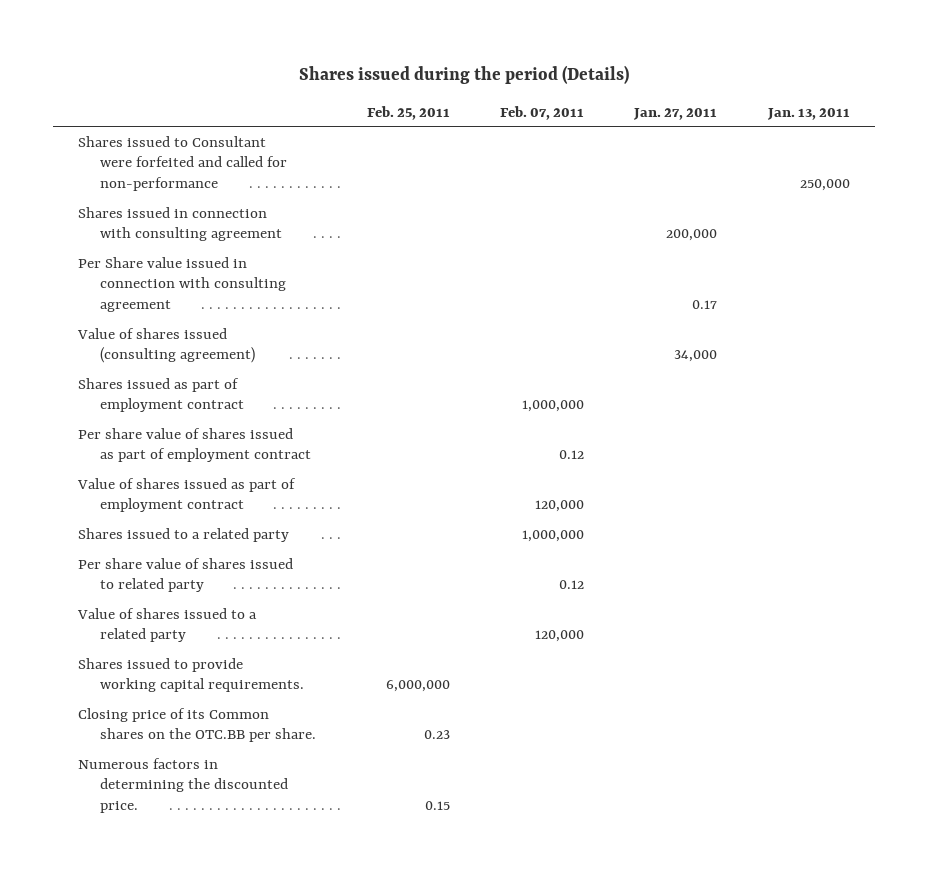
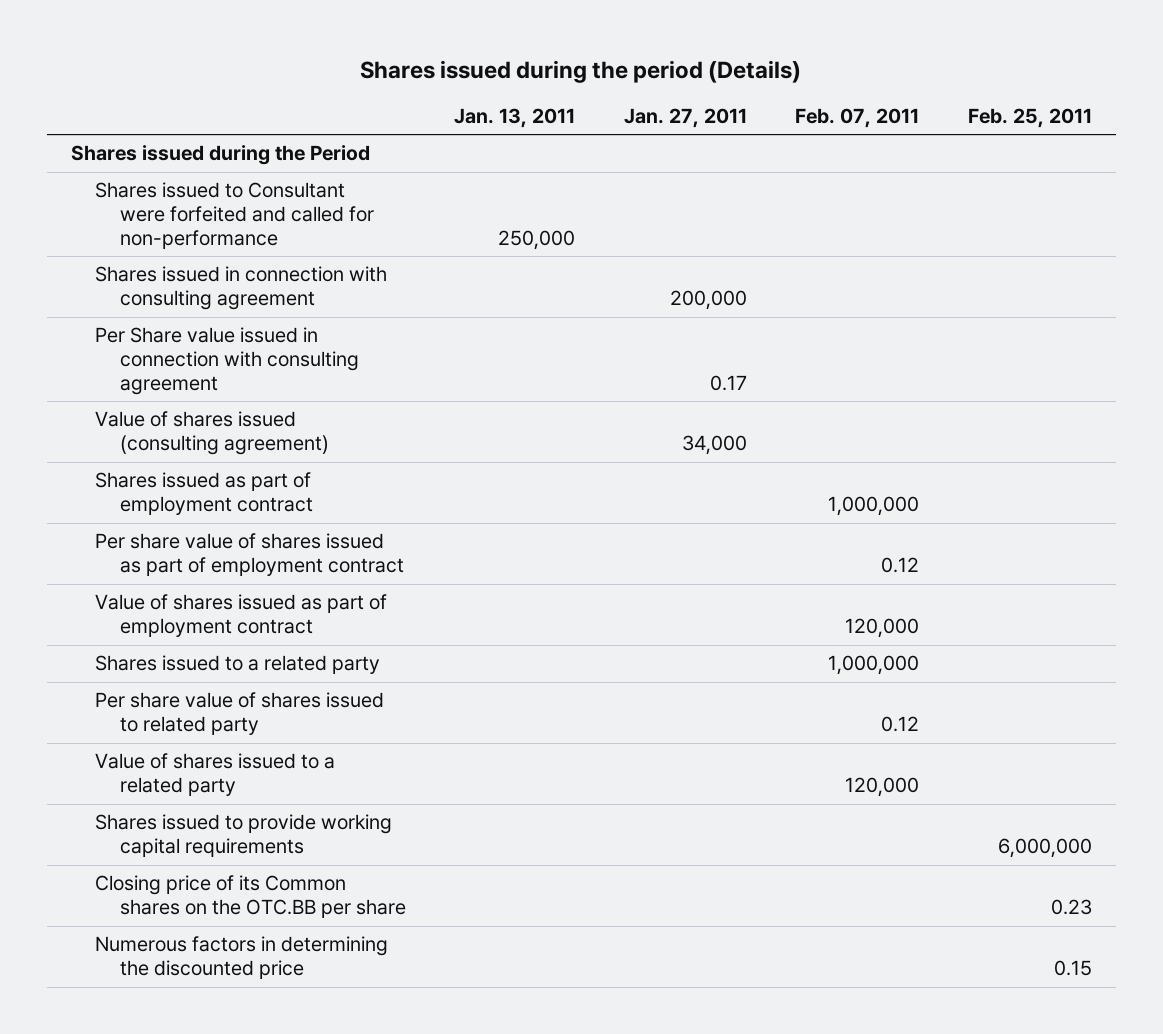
- | Feb. 25, 2011 | Feb. 07, 2011 | Jan. 27, 2011 | Jan. 13, 2011
+ | Jan. 13, 2011 | Jan. 27, 2011 | Feb. 07, 2011 | Feb. 25, 2011
+ Shares issued during the Period
- Shares issued to provide working capital requirements. | 6,000,000 | | |
- Closing price of its Common shares on the OTC.BB per share. | 0.23 | | |
- Numerous factors in determining the discounted price. | 0.15 | | |
+ Shares issued to provide working capital requirements | | | | 6,000,000
+ Closing price of its Common shares on the OTC.BB per share | | | | 0.23
+ Numerous factors in determining the discounted price | | | | 0.15

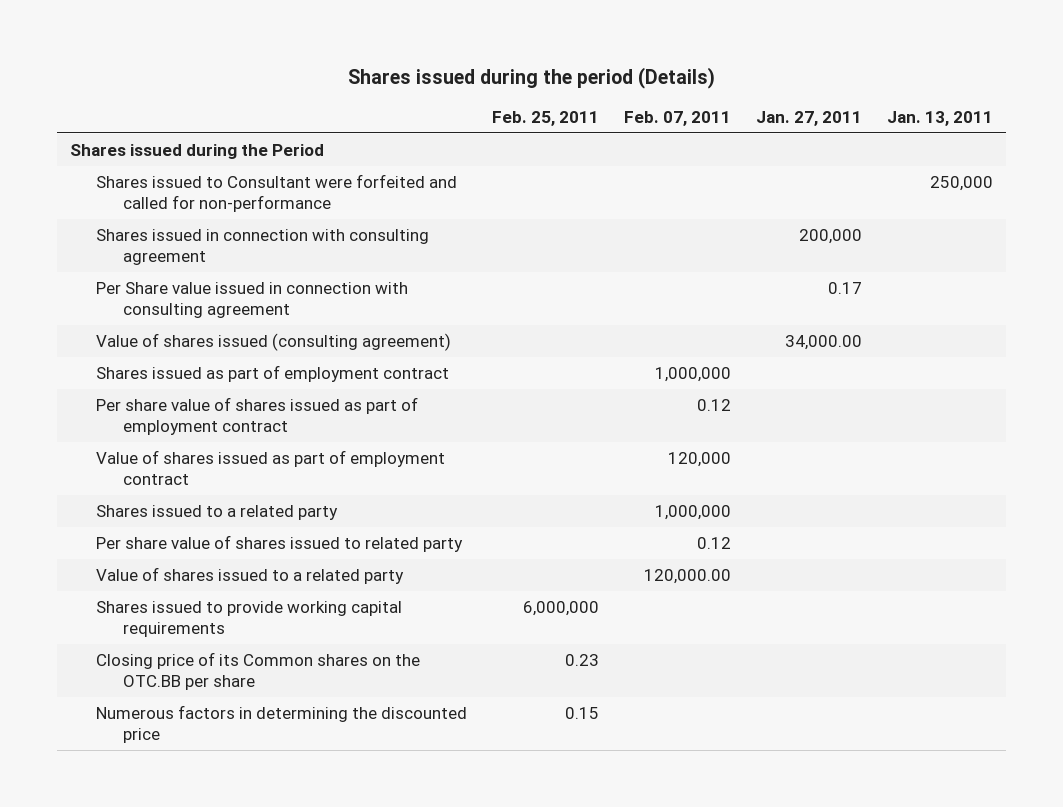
- | Jan. 13, 2011 | Jan. 27, 2011 | Feb. 07, 2011 | Feb. 25, 2011
+ | Feb. 25, 2011 | Feb. 07, 2011 | Jan. 27, 2011 | Jan. 13, 2011
- Value of shares issued (consulting agreement) | | 34,000 | |
+ Value of shares issued (consulting agreement) | | | 34,000.00 |
- Value of shares issued to a related party | | | 120,000 |
+ Value of shares issued to a related party | | 120,000.00 | |

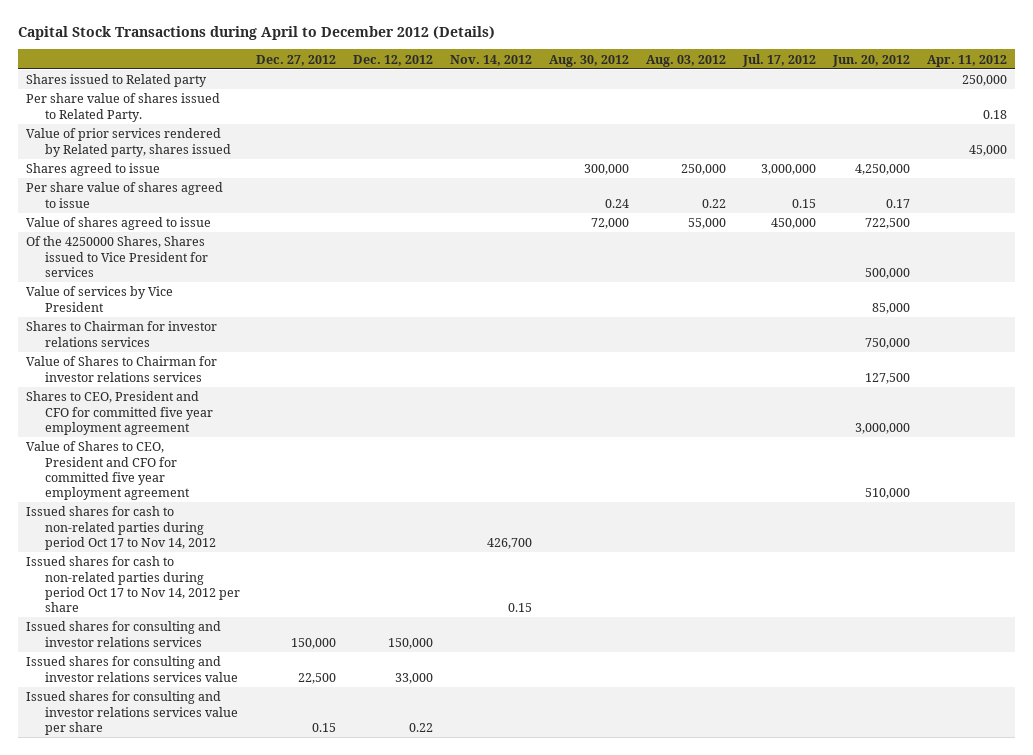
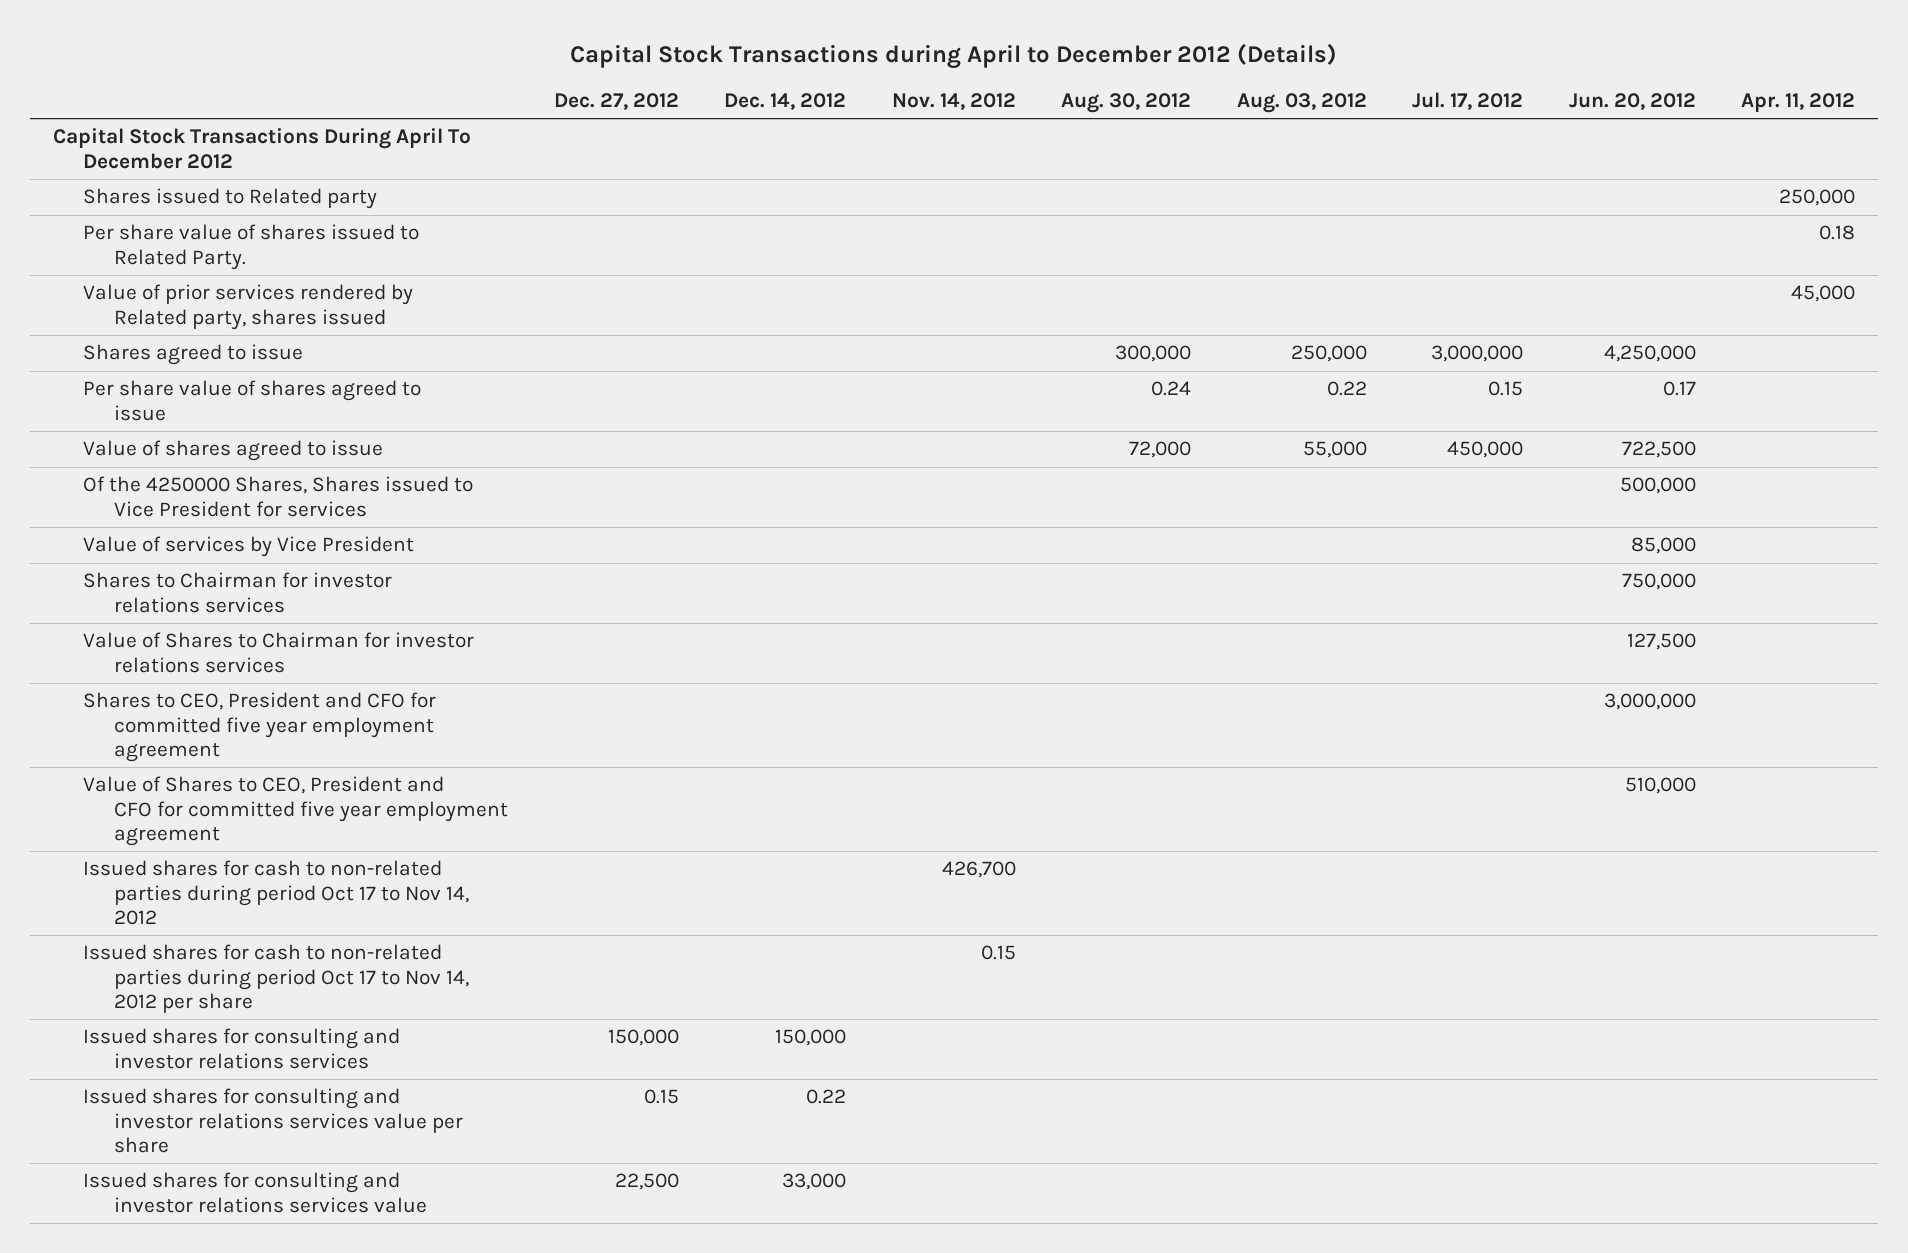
- | Dec. 27, 2012 | Dec. 12, 2012 | Nov. 14, 2012 | Aug. 30, 2012 | Aug. 03, 2012 | Jul. 17, 2012 | Jun. 20, 2012 | Apr. 11, 2012
+ | Dec. 27, 2012 | Dec. 14, 2012 | Nov. 14, 2012 | Aug. 30, 2012 | Aug. 03, 2012 | Jul. 17, 2012 | Jun. 20, 2012 | Apr. 11, 2012
+ Capital Stock Transactions During April To December 2012
moved down: Issued shares for consulting and investor relations services value | 22,500 | 33,000 | | | | | |

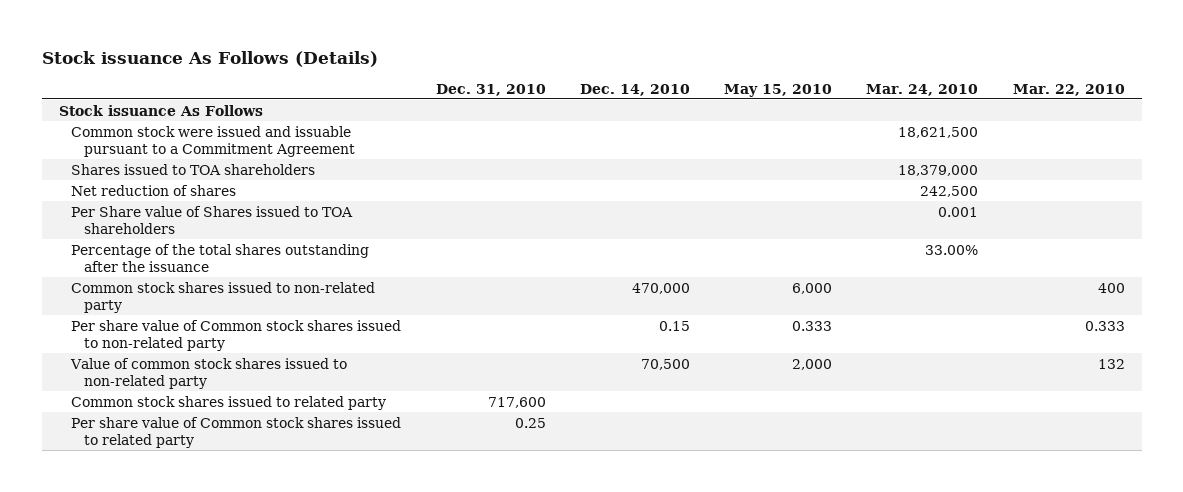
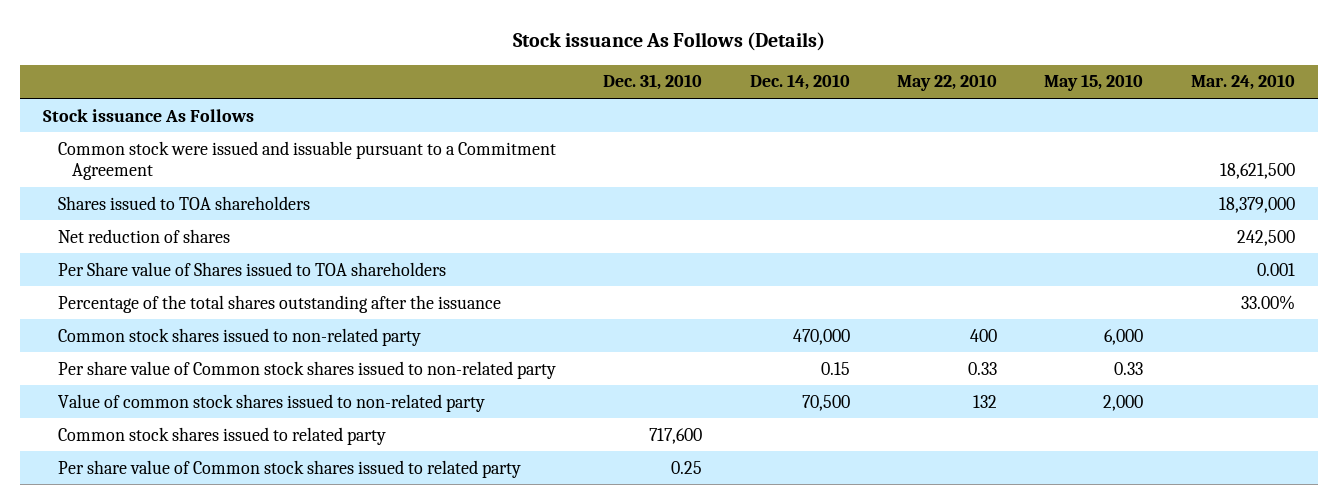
- | Dec. 31, 2010 | Dec. 14, 2010 | May 15, 2010 | Mar. 24, 2010 | Mar. 22, 2010
+ | Dec. 31, 2010 | Dec. 14, 2010 | May 22, 2010 | May 15, 2010 | Mar. 24, 2010
- Per share value of Common stock shares issued to non-related party | | 0.15 | 0.333 | | 0.333
+ Per share value of Common stock shares issued to non-related party | | 0.15 | 0.33 | 0.33 |

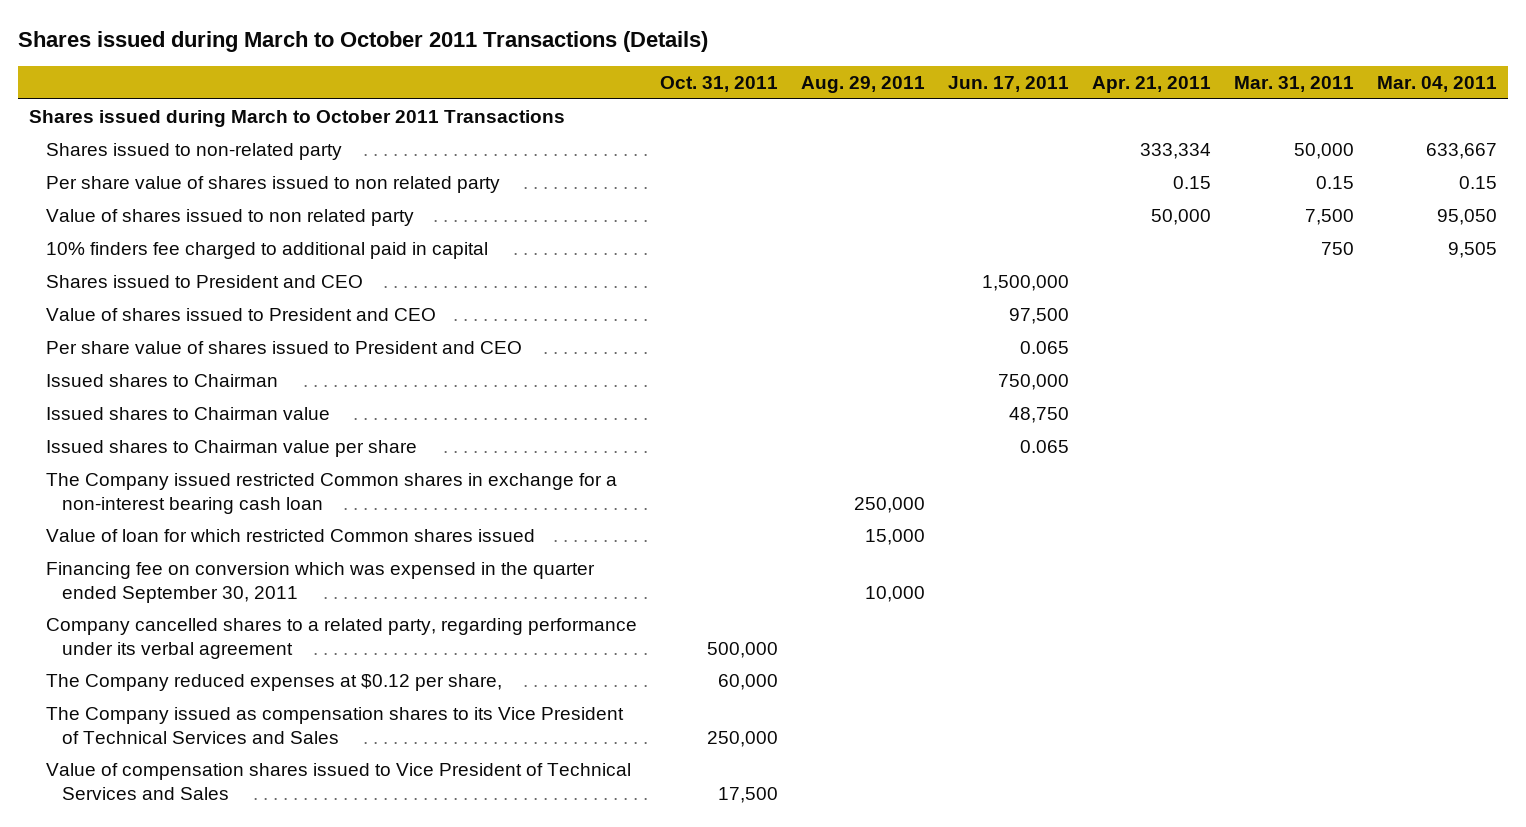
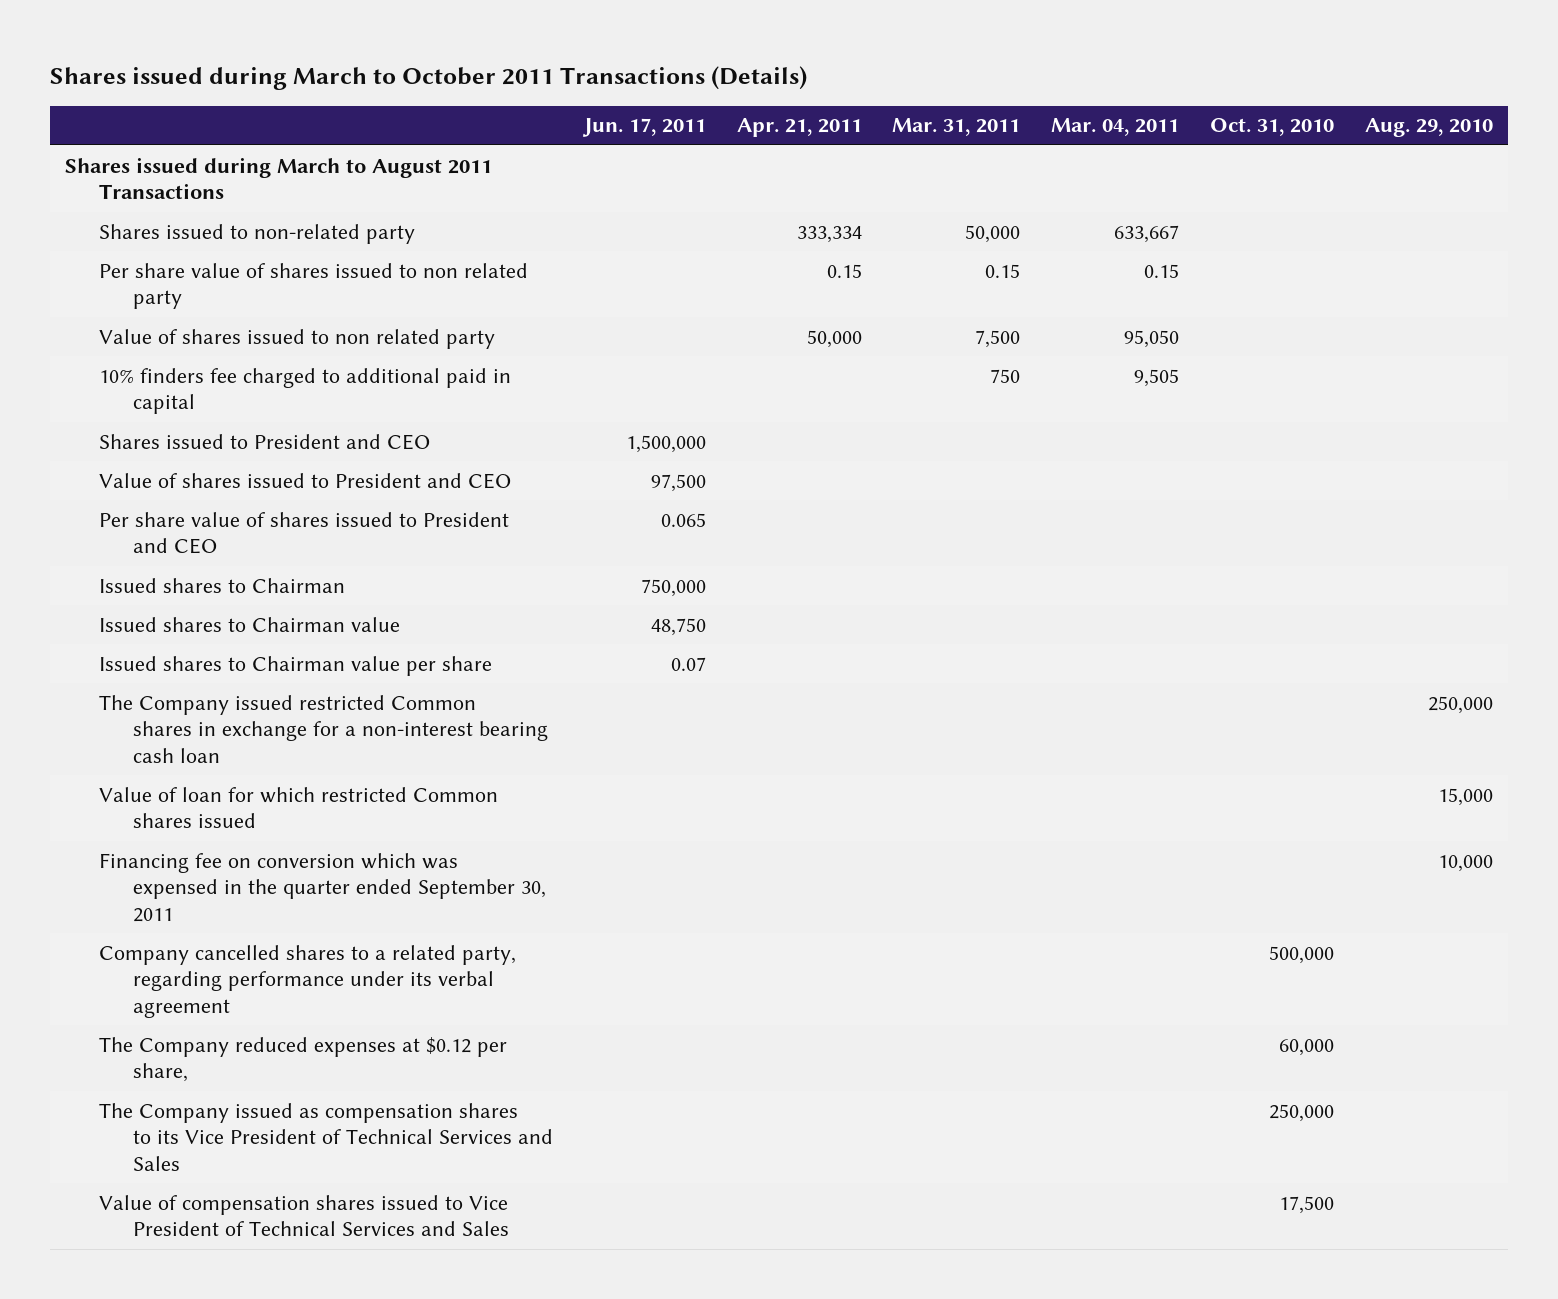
- | Oct. 31, 2011 | Aug. 29, 2011 | Jun. 17, 2011 | Apr. 21, 2011 | Mar. 31, 2011 | Mar. 04, 2011
+ | Jun. 17, 2011 | Apr. 21, 2011 | Mar. 31, 2011 | Mar. 04, 2011 | Oct. 31, 2010 | Aug. 29, 2010
- Shares issued during March to October 2011 Transactions
+ Shares issued during March to August 2011 Transactions
- Issued shares to Chairman value per share | | | 0.065 | | |
+ Issued shares to Chairman value per share | 0.07 | | | | |

